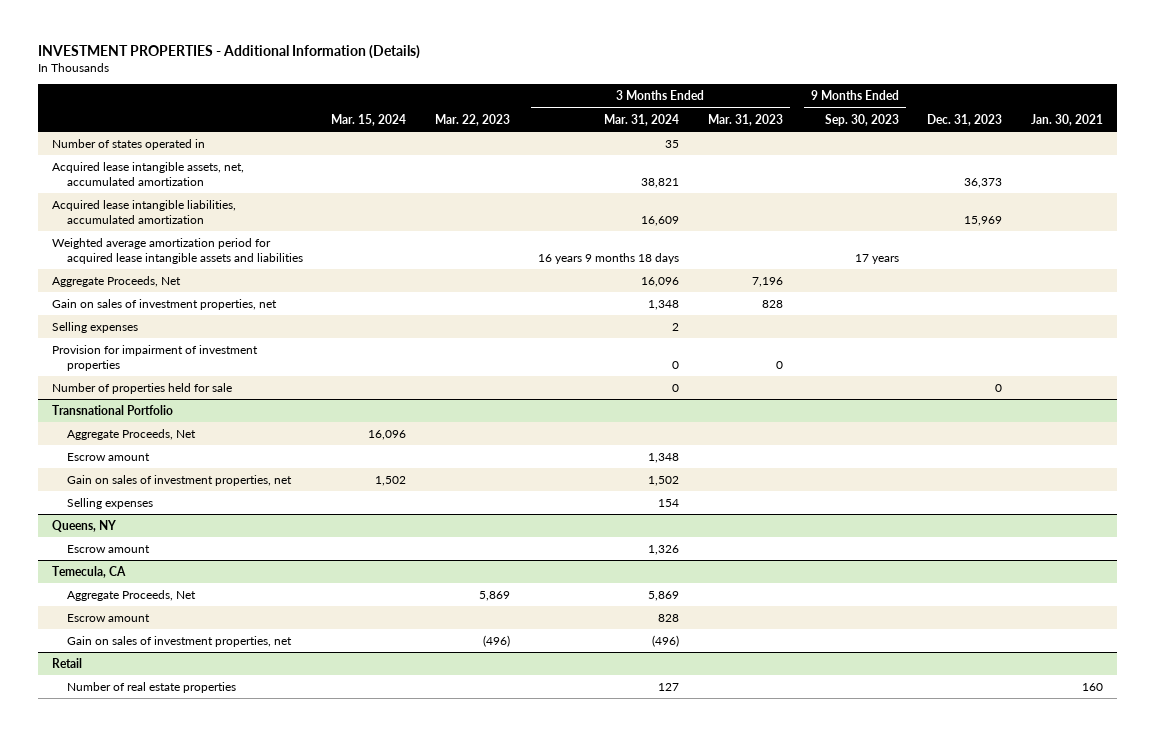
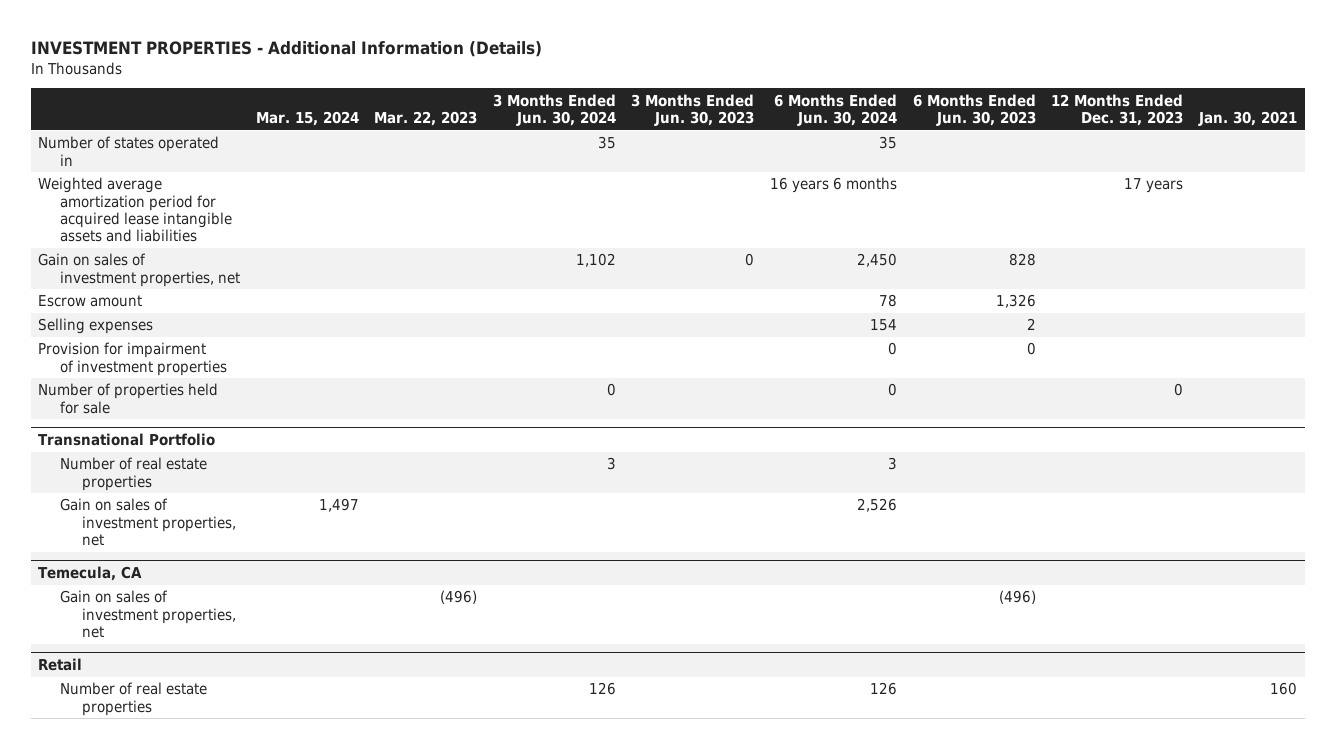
- | Mar. 15, 2024 | Mar. 22, 2023 | 3 Months Ended Mar. 31, 2024 | 3 Months Ended Mar. 31, 2023 | 9 Months Ended Sep. 30, 2023 | Dec. 31, 2023 | Jan. 30, 2021
+ | Mar. 15, 2024 | Mar. 22, 2023 | 3 Months Ended Jun. 30, 2024 | 3 Months Ended Jun. 30, 2023 | 6 Months Ended Jun. 30, 2024 | 6 Months Ended Jun. 30, 2023 | 12 Months Ended Dec. 31, 2023 | Jan. 30, 2021
- Acquired lease intangible assets, net, accumulated amortization | | | 38,821 | | | 36,373 |
- Acquired lease intangible liabilities, accumulated amortization | | | 16,609 | | | 15,969 |
- Aggregate Proceeds, Net | | | 16,096 | 7,196 | | |
+ Escrow amount | | | | | 78 | 1,326 | |
@ Transnational Portfolio
- Aggregate Proceeds, Net | 16,096 | | | | | |
- Escrow amount | | | 1,348 | | | |
- Gain on sales of investment properties, net | 1,502 | | 1,502 | | | |
- Selling expenses | | | 154 | | | |
- Queens, NY
- Escrow amount | | | 1,326 | | | |
@ Transnational Portfolio
+ Number of real estate properties | | | 3 | | 3 | | |
+ Gain on sales of investment properties, net | 1,497 | | | | 2,526 | | |
@ Temecula, CA
- Aggregate Proceeds, Net | | 5,869 | 5,869 | | | |
- Escrow amount | | | 828 | | | |

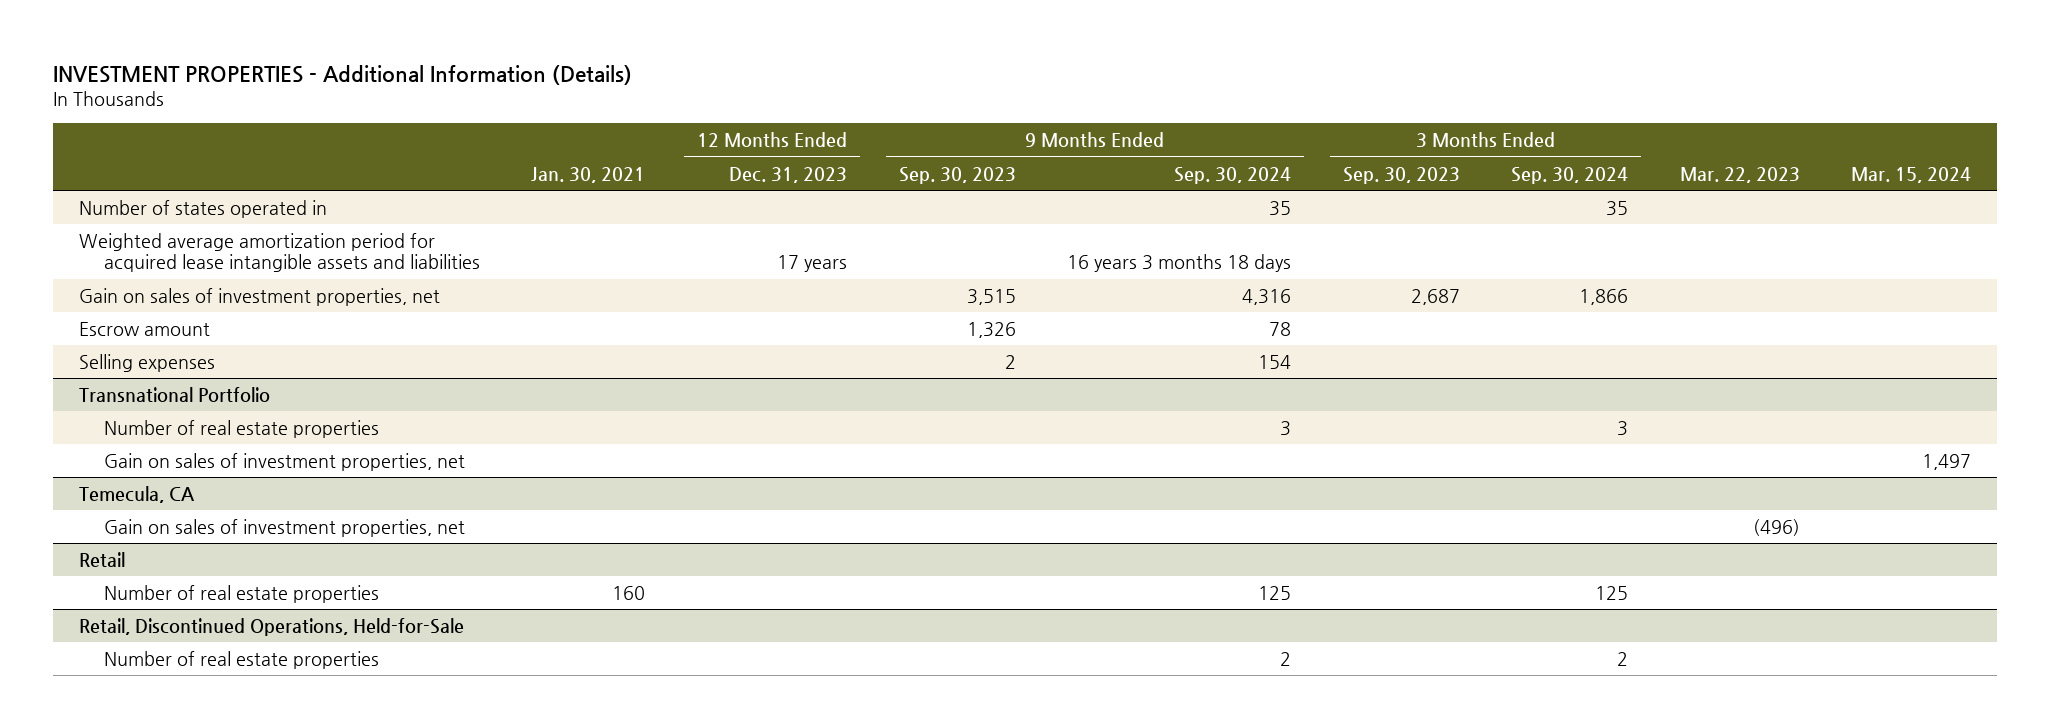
- | Mar. 15, 2024 | Mar. 22, 2023 | 3 Months Ended Jun. 30, 2024 | 3 Months Ended Jun. 30, 2023 | 6 Months Ended Jun. 30, 2024 | 6 Months Ended Jun. 30, 2023 | 12 Months Ended Dec. 31, 2023 | Jan. 30, 2021
+ | Jan. 30, 2021 | 12 Months Ended Dec. 31, 2023 | 9 Months Ended Sep. 30, 2023 | 9 Months Ended Sep. 30, 2024 | 3 Months Ended Sep. 30, 2023 | 3 Months Ended Sep. 30, 2024 | Mar. 22, 2023 | Mar. 15, 2024
- Provision for impairment of investment properties | | | | | 0 | 0 | |
- Number of properties held for sale | | | 0 | | 0 | | 0 |
+ Retail, Discontinued Operations, Held-for-Sale
+ Number of real estate properties | | | | 2 | | 2 | |

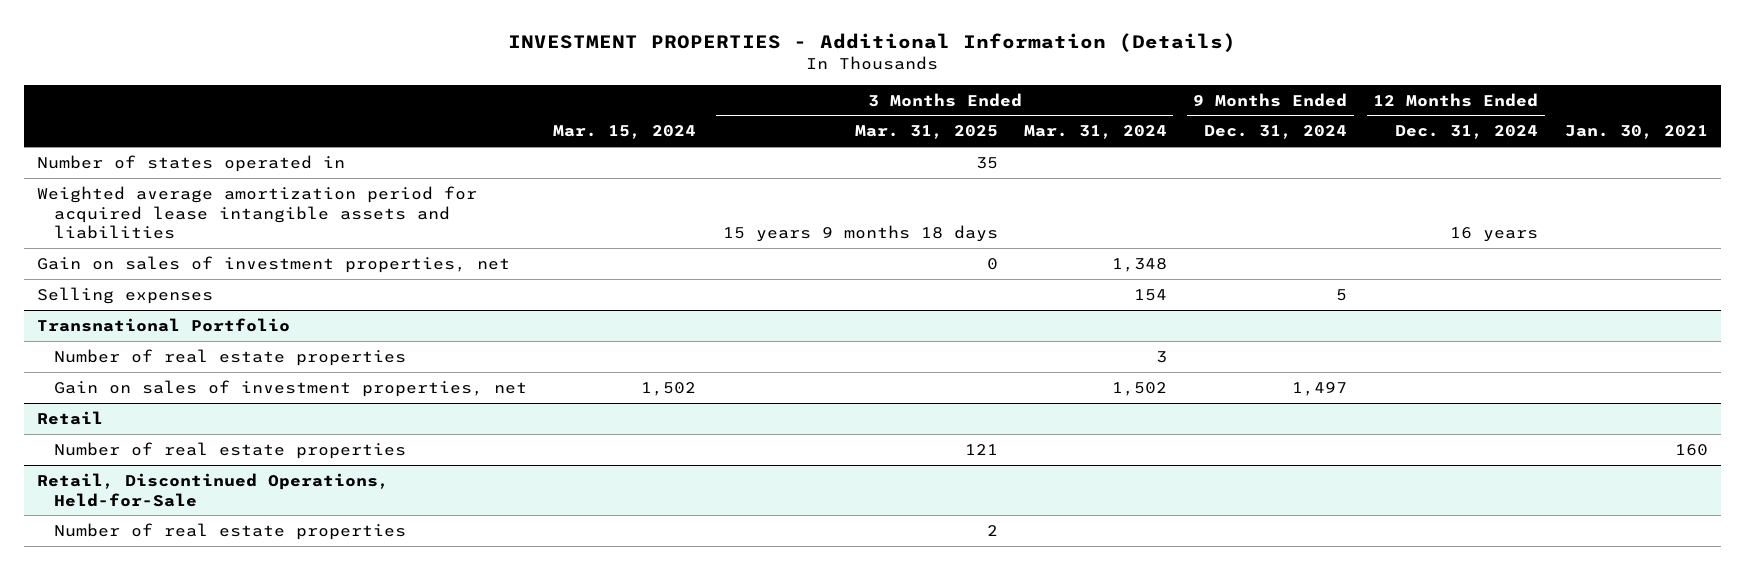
- | Jan. 30, 2021 | 12 Months Ended Dec. 31, 2023 | 9 Months Ended Sep. 30, 2023 | 9 Months Ended Sep. 30, 2024 | 3 Months Ended Sep. 30, 2023 | 3 Months Ended Sep. 30, 2024 | Mar. 22, 2023 | Mar. 15, 2024
+ | Mar. 15, 2024 | 3 Months Ended Mar. 31, 2025 | 3 Months Ended Mar. 31, 2024 | 9 Months Ended Dec. 31, 2024 | 12 Months Ended Dec. 31, 2024 | Jan. 30, 2021
- Escrow amount | | | 1,326 | 78 | | | |
@ Transnational Portfolio
- Gain on sales of investment properties, net | | | | | | | | 1,497
- Temecula, CA
- Gain on sales of investment properties, net | | | | | | | (496) |
@ Transnational Portfolio
+ Gain on sales of investment properties, net | 1,502 | | 1,502 | 1,497 | |

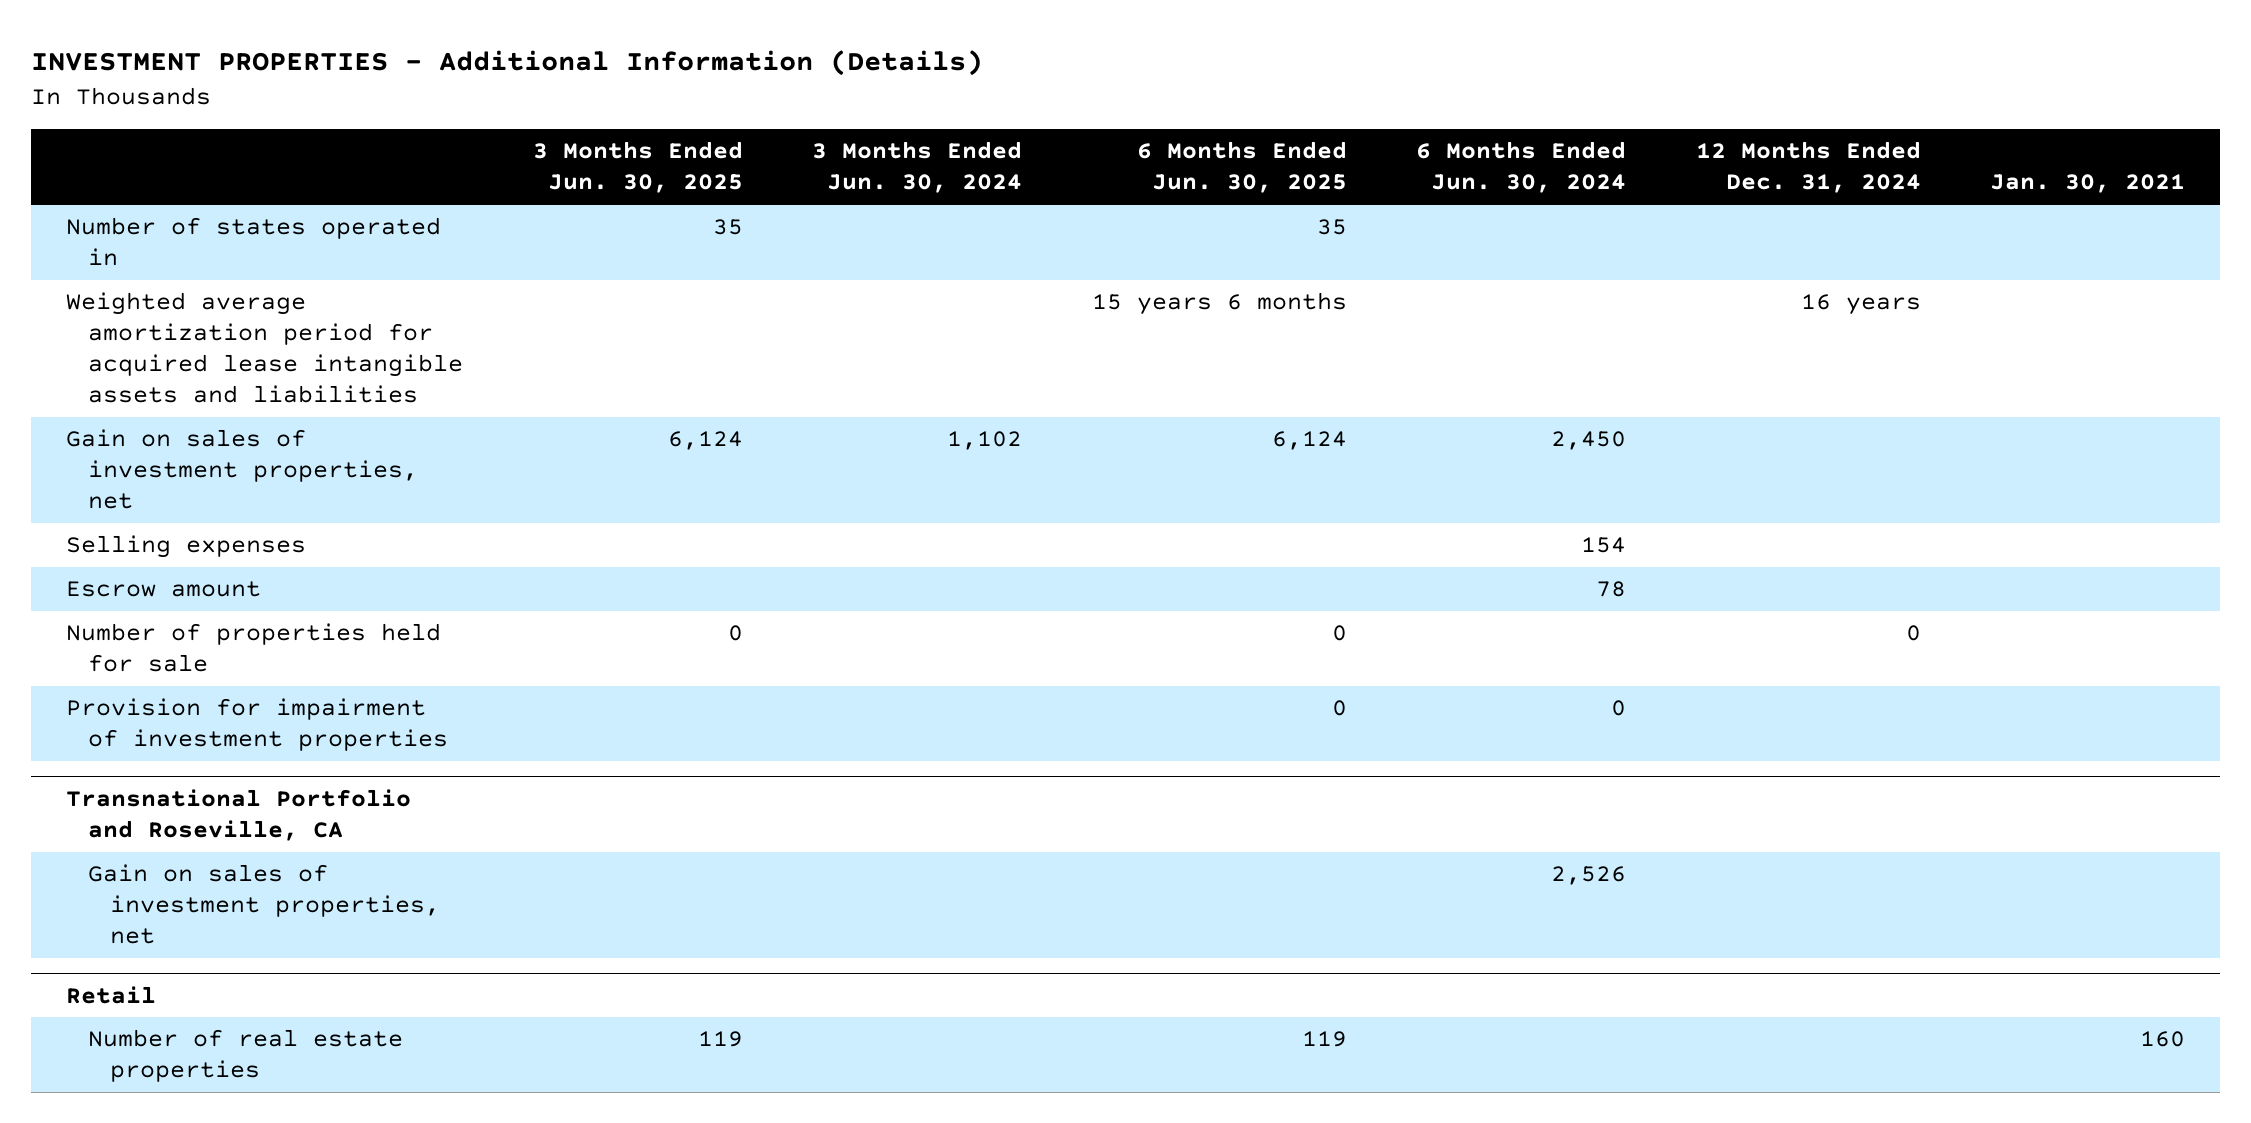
- | Mar. 15, 2024 | 3 Months Ended Mar. 31, 2025 | 3 Months Ended Mar. 31, 2024 | 9 Months Ended Dec. 31, 2024 | 12 Months Ended Dec. 31, 2024 | Jan. 30, 2021
+ | 3 Months Ended Jun. 30, 2025 | 3 Months Ended Jun. 30, 2024 | 6 Months Ended Jun. 30, 2025 | 6 Months Ended Jun. 30, 2024 | 12 Months Ended Dec. 31, 2024 | Jan. 30, 2021
- Transnational Portfolio
- Number of real estate properties | | | 3 | | |
- Gain on sales of investment properties, net | 1,502 | | 1,502 | 1,497 | |
+ Escrow amount | | | | 78 | |
+ Number of properties held for sale | 0 | | 0 | | 0 |
+ Provision for impairment of investment properties | | | 0 | 0 | |
+ Transnational Portfolio and Roseville, CA
+ Gain on sales of investment properties, net | | | | 2,526 | |
- Retail, Discontinued Operations, Held-for-Sale
- Number of real estate properties | | 2 | | | |

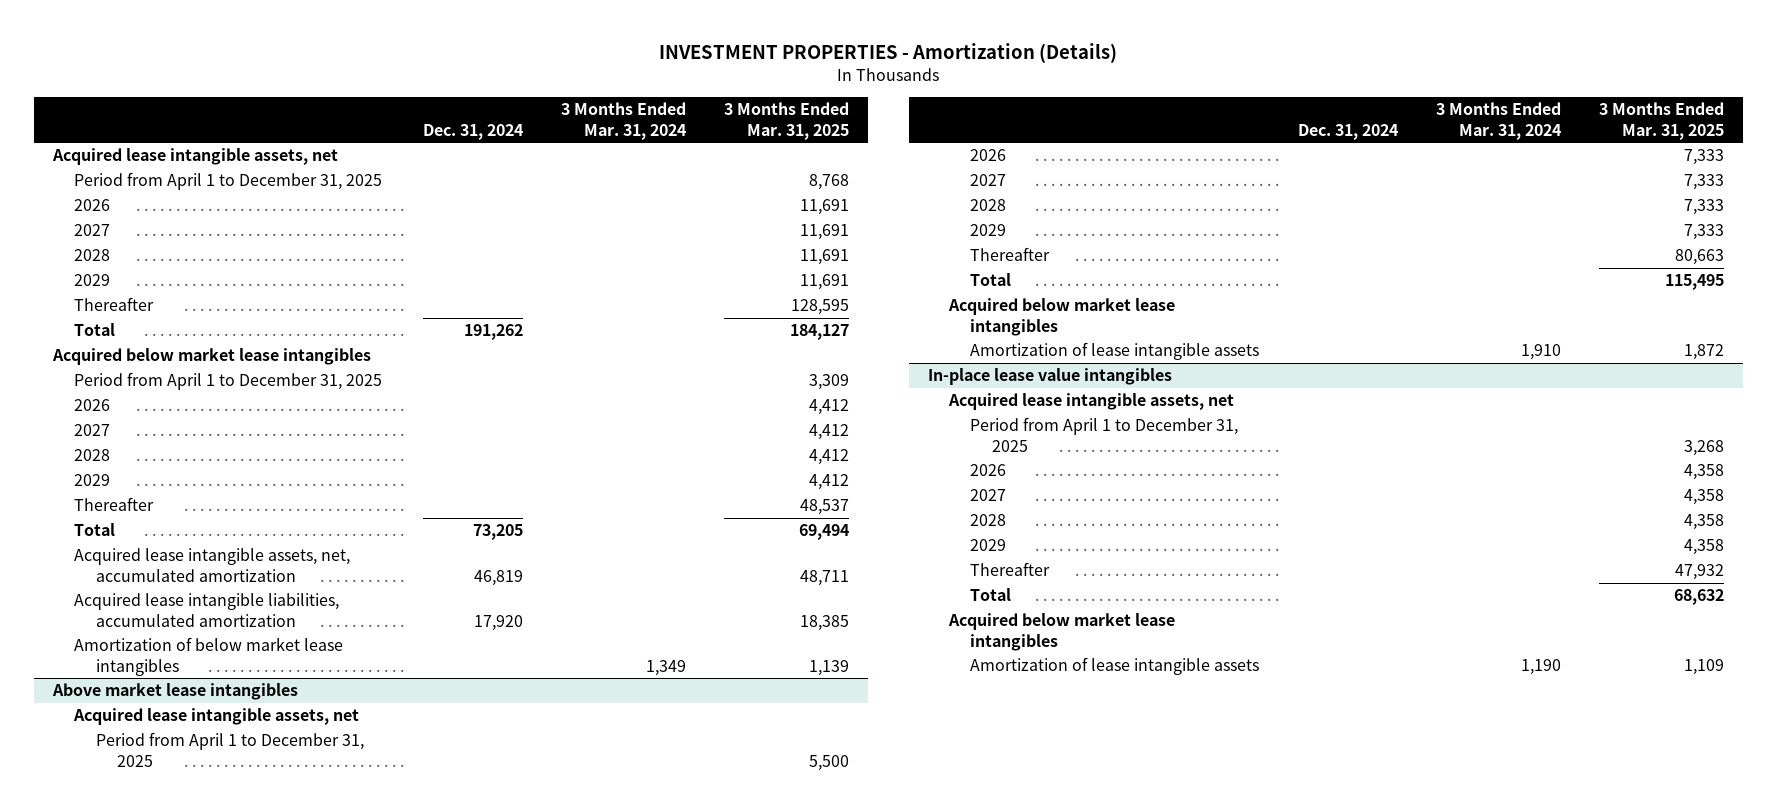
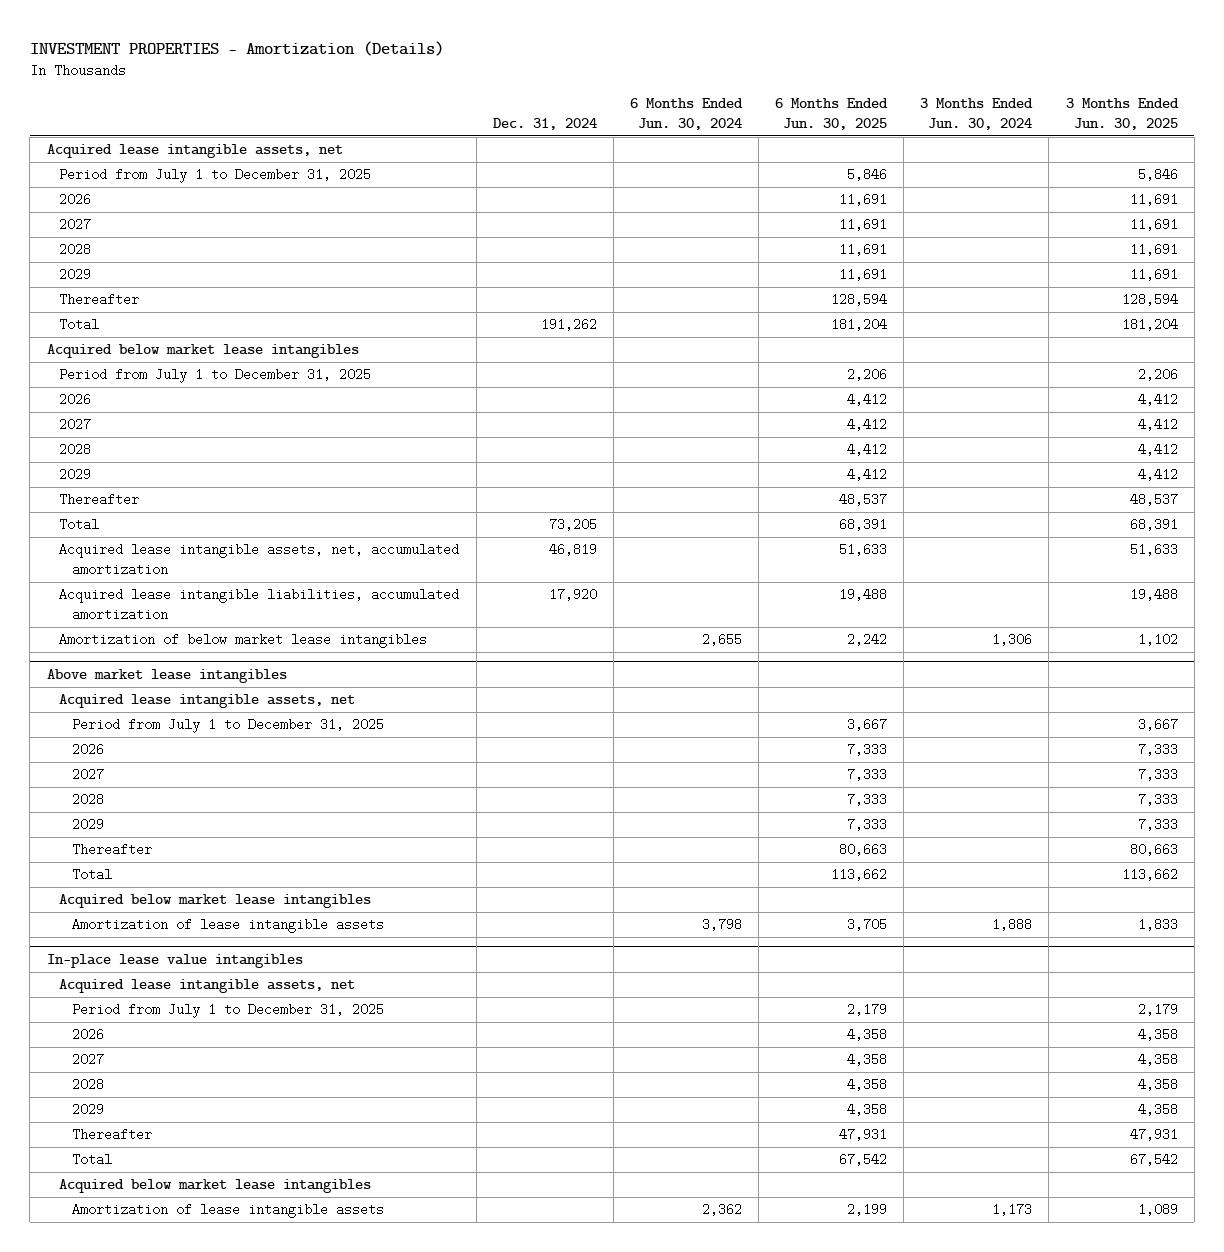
- | Dec. 31, 2024 | 3 Months Ended Mar. 31, 2024 | 3 Months Ended Mar. 31, 2025
+ | Dec. 31, 2024 | 6 Months Ended Jun. 30, 2024 | 6 Months Ended Jun. 30, 2025 | 3 Months Ended Jun. 30, 2024 | 3 Months Ended Jun. 30, 2025
- Period from April 1 to December 31, 2025 | | | 8,768
+ Period from July 1 to December 31, 2025 | | | 5,846 | | 5,846
- Period from April 1 to December 31, 2025 | | | 3,309
+ Period from July 1 to December 31, 2025 | | | 2,206 | | 2,206
@ Above market lease intangibles
- Period from April 1 to December 31, 2025 | | | 5,500
+ Period from July 1 to December 31, 2025 | | | 3,667 | | 3,667
@ In-place lease value intangibles
- Period from April 1 to December 31, 2025 | | | 3,268
+ Period from July 1 to December 31, 2025 | | | 2,179 | | 2,179

